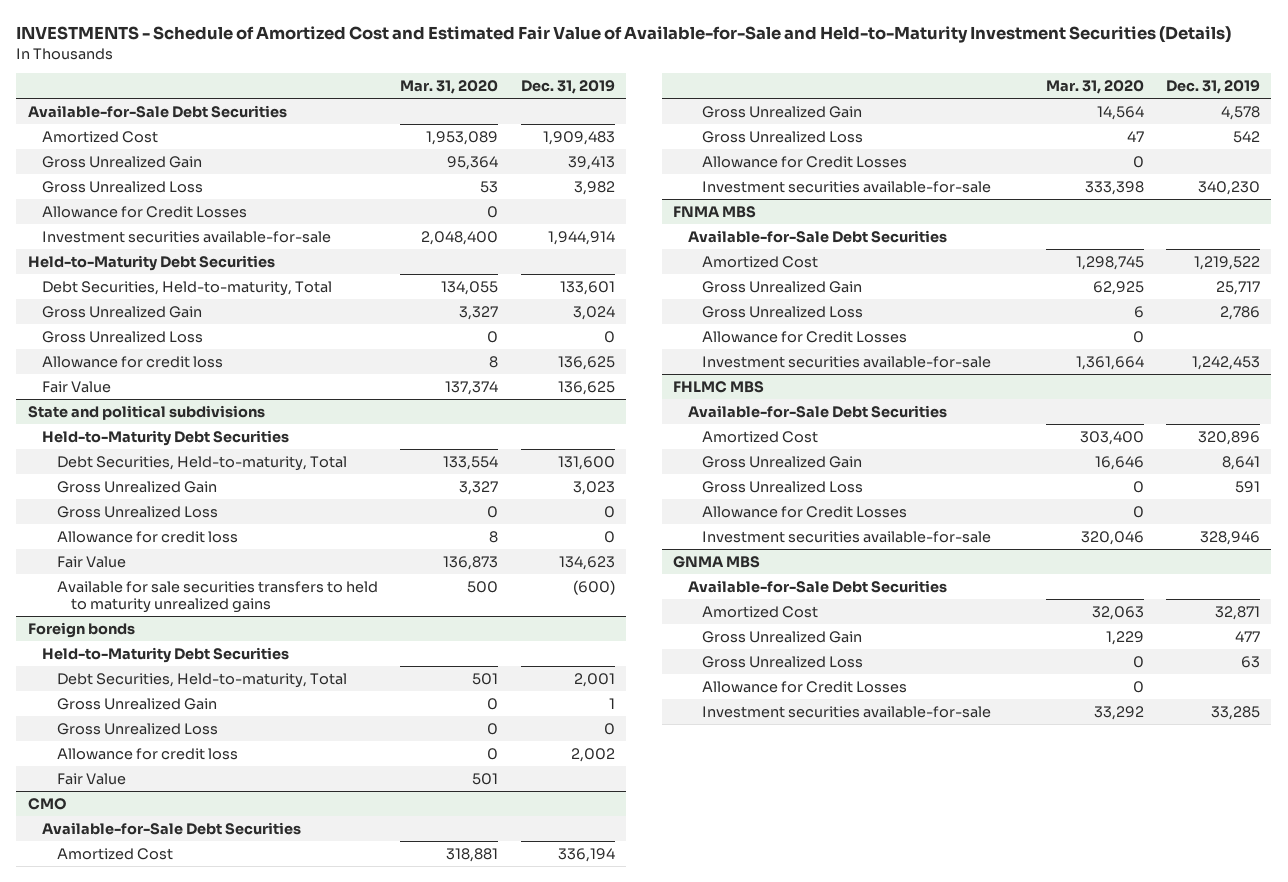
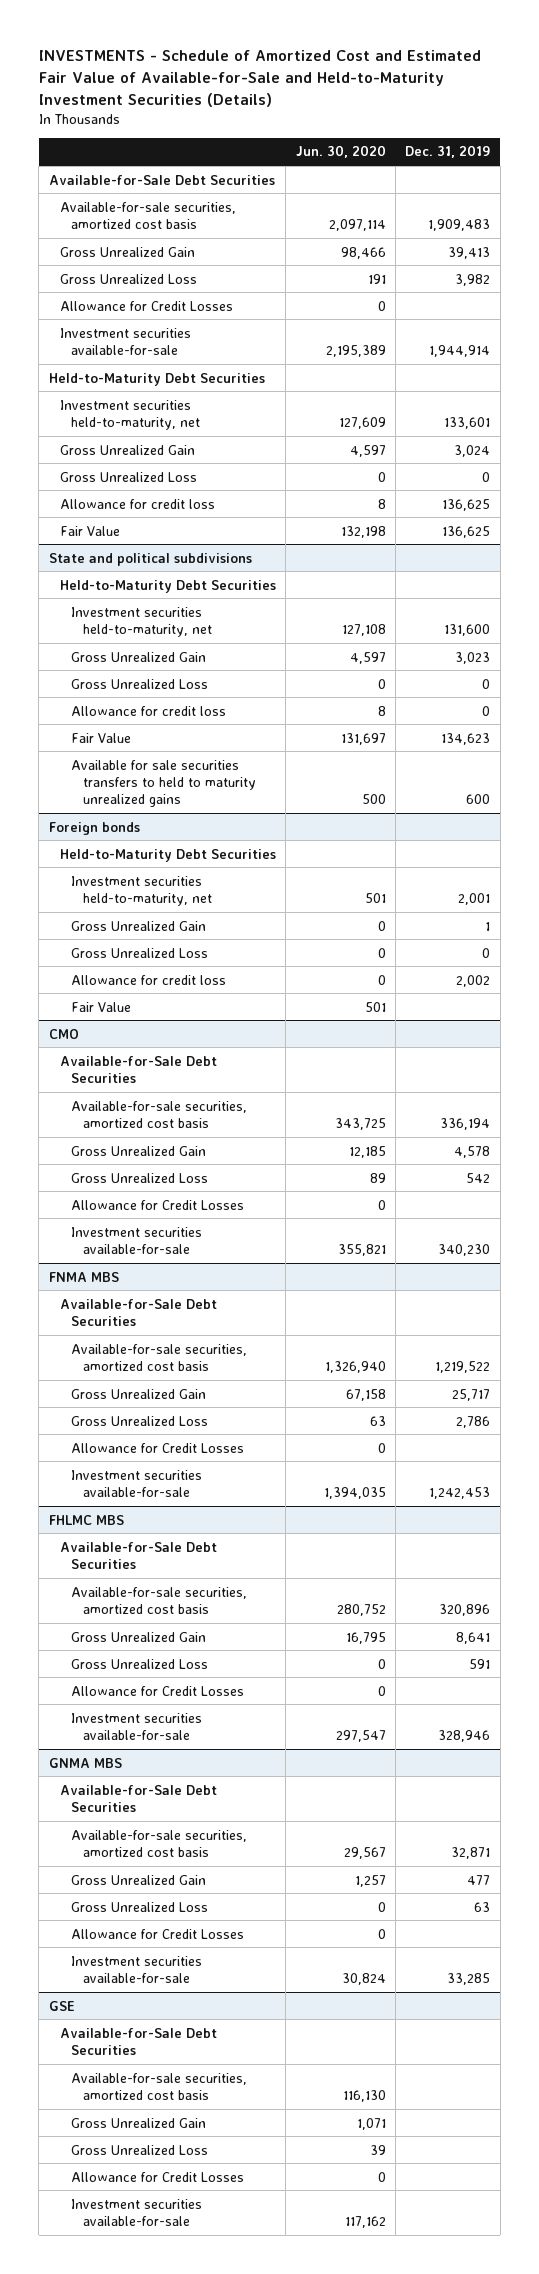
- | Mar. 31, 2020 | Dec. 31, 2019
+ | Jun. 30, 2020 | Dec. 31, 2019
- Amortized Cost | 1,953,089 | 1,909,483
+ Available-for-sale securities, amortized cost basis | 2,097,114 | 1,909,483
- Debt Securities, Held-to-maturity, Total | 134,055 | 133,601
+ Investment securities held-to-maturity, net | 127,609 | 133,601
@ State and political subdivisions
- Debt Securities, Held-to-maturity, Total | 133,554 | 131,600
+ Investment securities held-to-maturity, net | 127,108 | 131,600
- Available for sale securities transfers to held to maturity unrealized gains | 500 | (600)
+ Available for sale securities transfers to held to maturity unrealized gains | 500 | 600
@ Foreign bonds
- Debt Securities, Held-to-maturity, Total | 501 | 2,001
+ Investment securities held-to-maturity, net | 501 | 2,001
@ CMO
- Amortized Cost | 318,881 | 336,194
+ Available-for-sale securities, amortized cost basis | 343,725 | 336,194
@ FNMA MBS
- Amortized Cost | 1,298,745 | 1,219,522
+ Available-for-sale securities, amortized cost basis | 1,326,940 | 1,219,522
@ FHLMC MBS
- Amortized Cost | 303,400 | 320,896
+ Available-for-sale securities, amortized cost basis | 280,752 | 320,896
@ GNMA MBS
- Amortized Cost | 32,063 | 32,871
+ Available-for-sale securities, amortized cost basis | 29,567 | 32,871
+ GSE
+ Available-for-Sale Debt Securities
+ Available-for-sale securities, amortized cost basis | 116,130 |
+ Gross Unrealized Gain | 1,071 |
+ Gross Unrealized Loss | 39 |
+ Allowance for Credit Losses | 0 |
+ Investment securities available-for-sale | 117,162 |

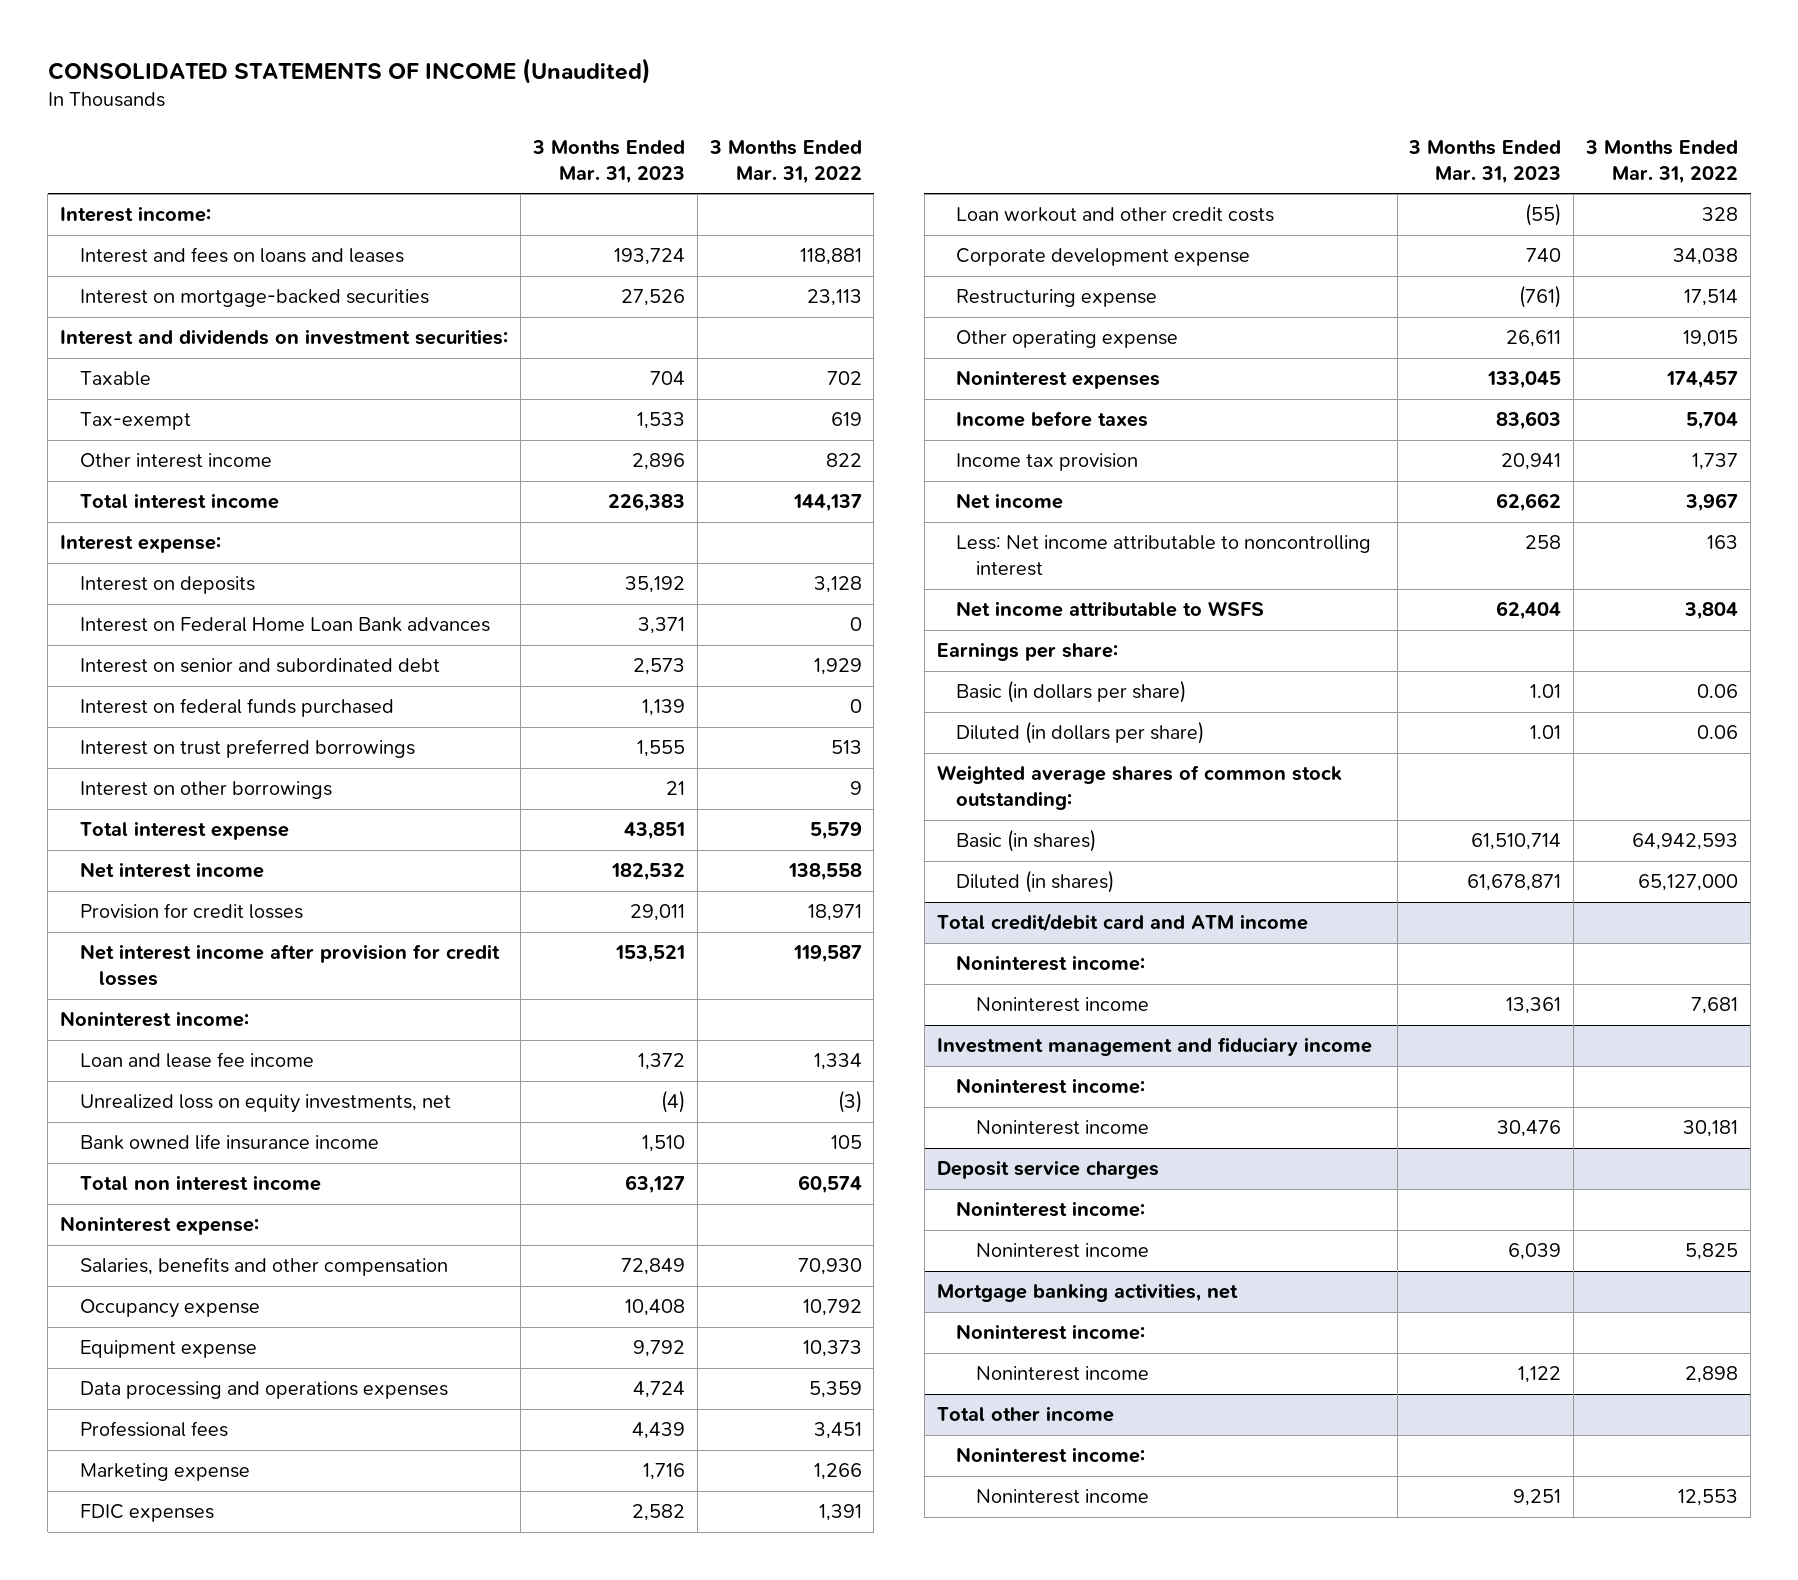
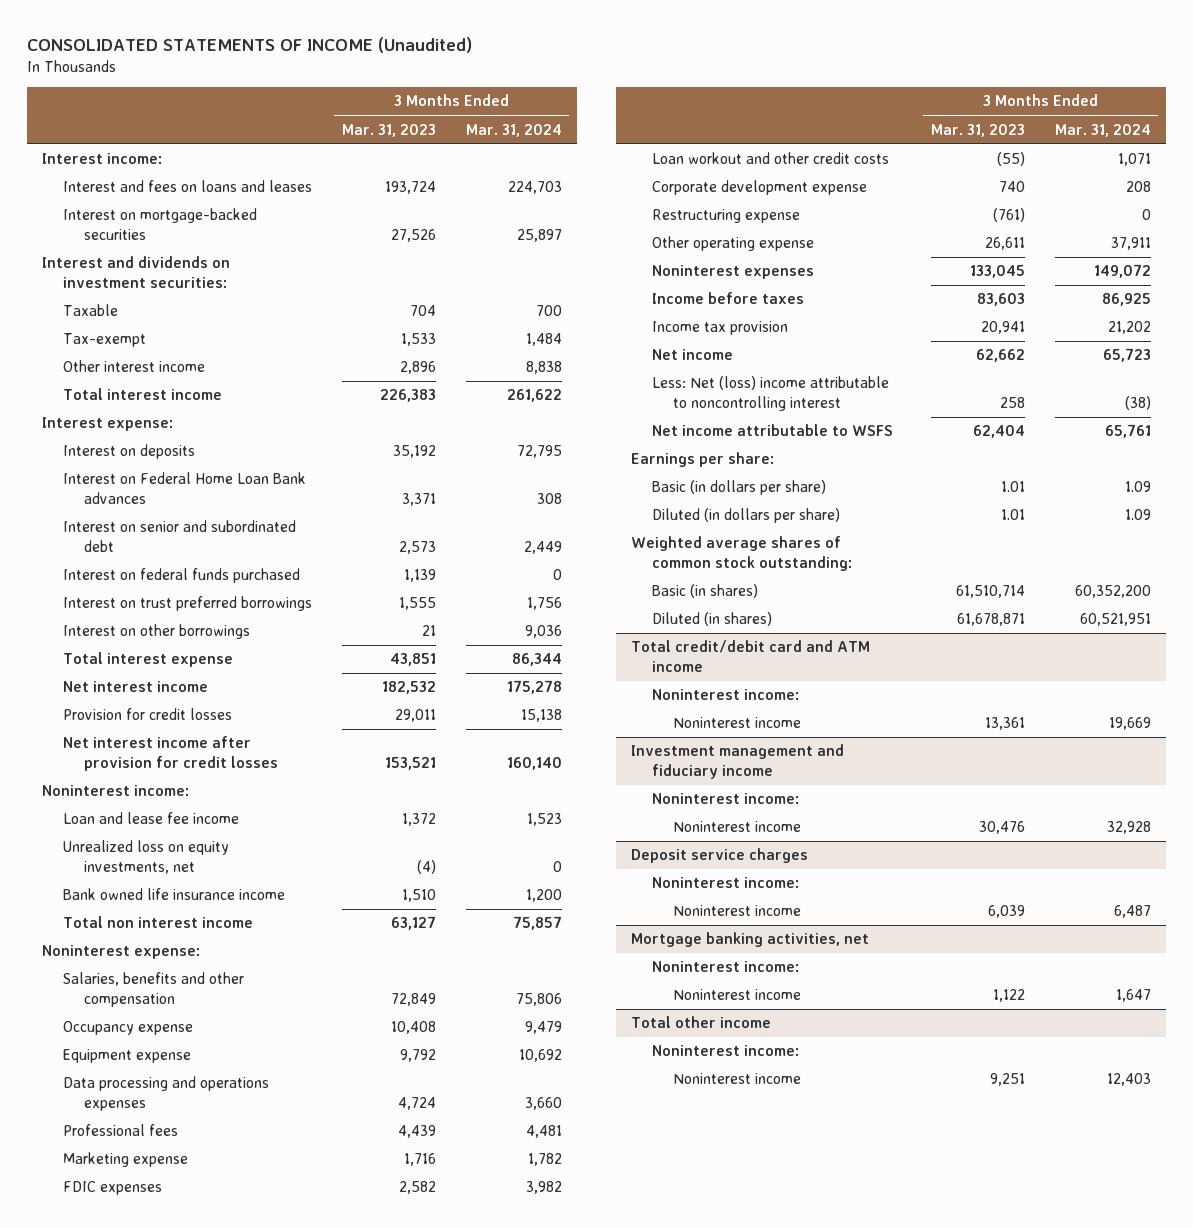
- | 3 Months Ended Mar. 31, 2023 | 3 Months Ended Mar. 31, 2022
+ | 3 Months Ended Mar. 31, 2023 | 3 Months Ended Mar. 31, 2024
- Less: Net income attributable to noncontrolling interest | 258 | 163
+ Less: Net (loss) income attributable to noncontrolling interest | 258 | (38)

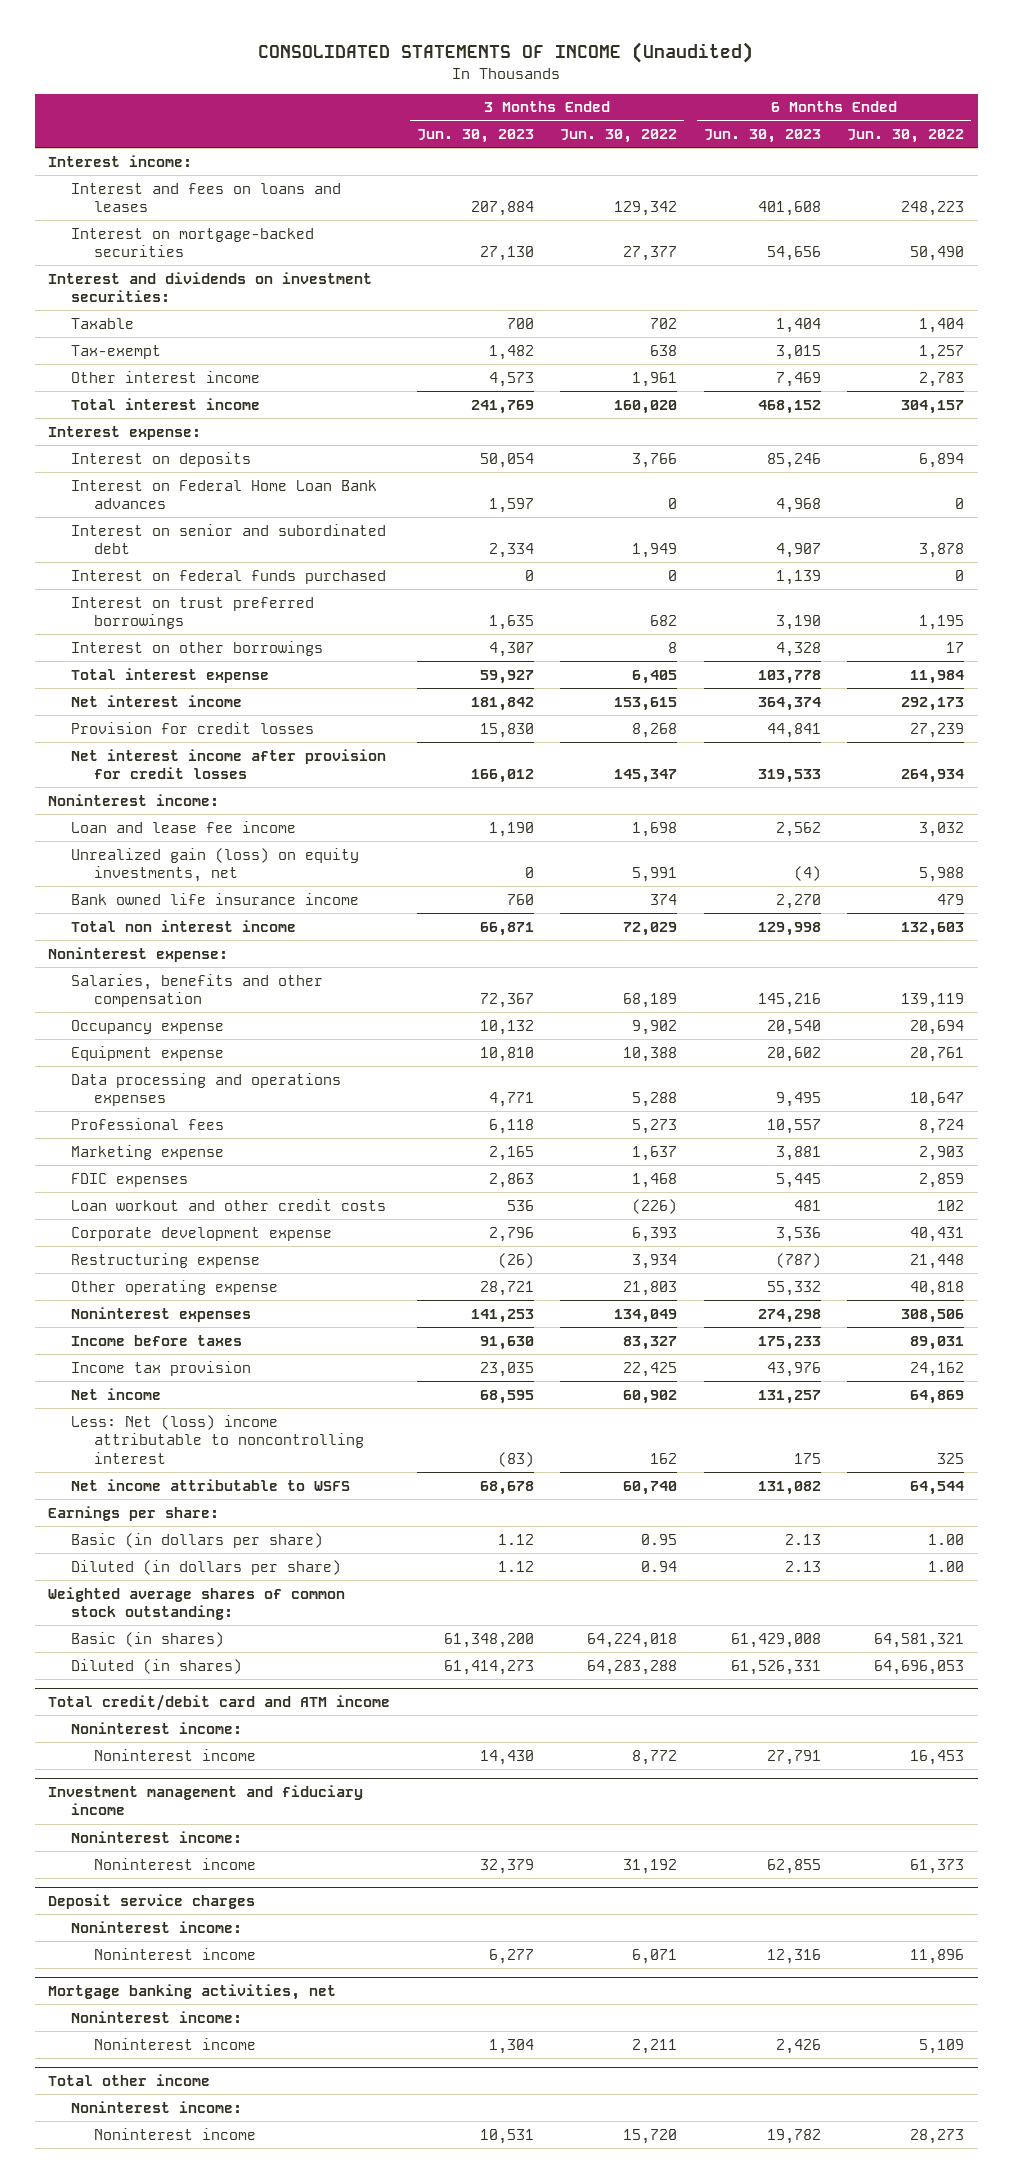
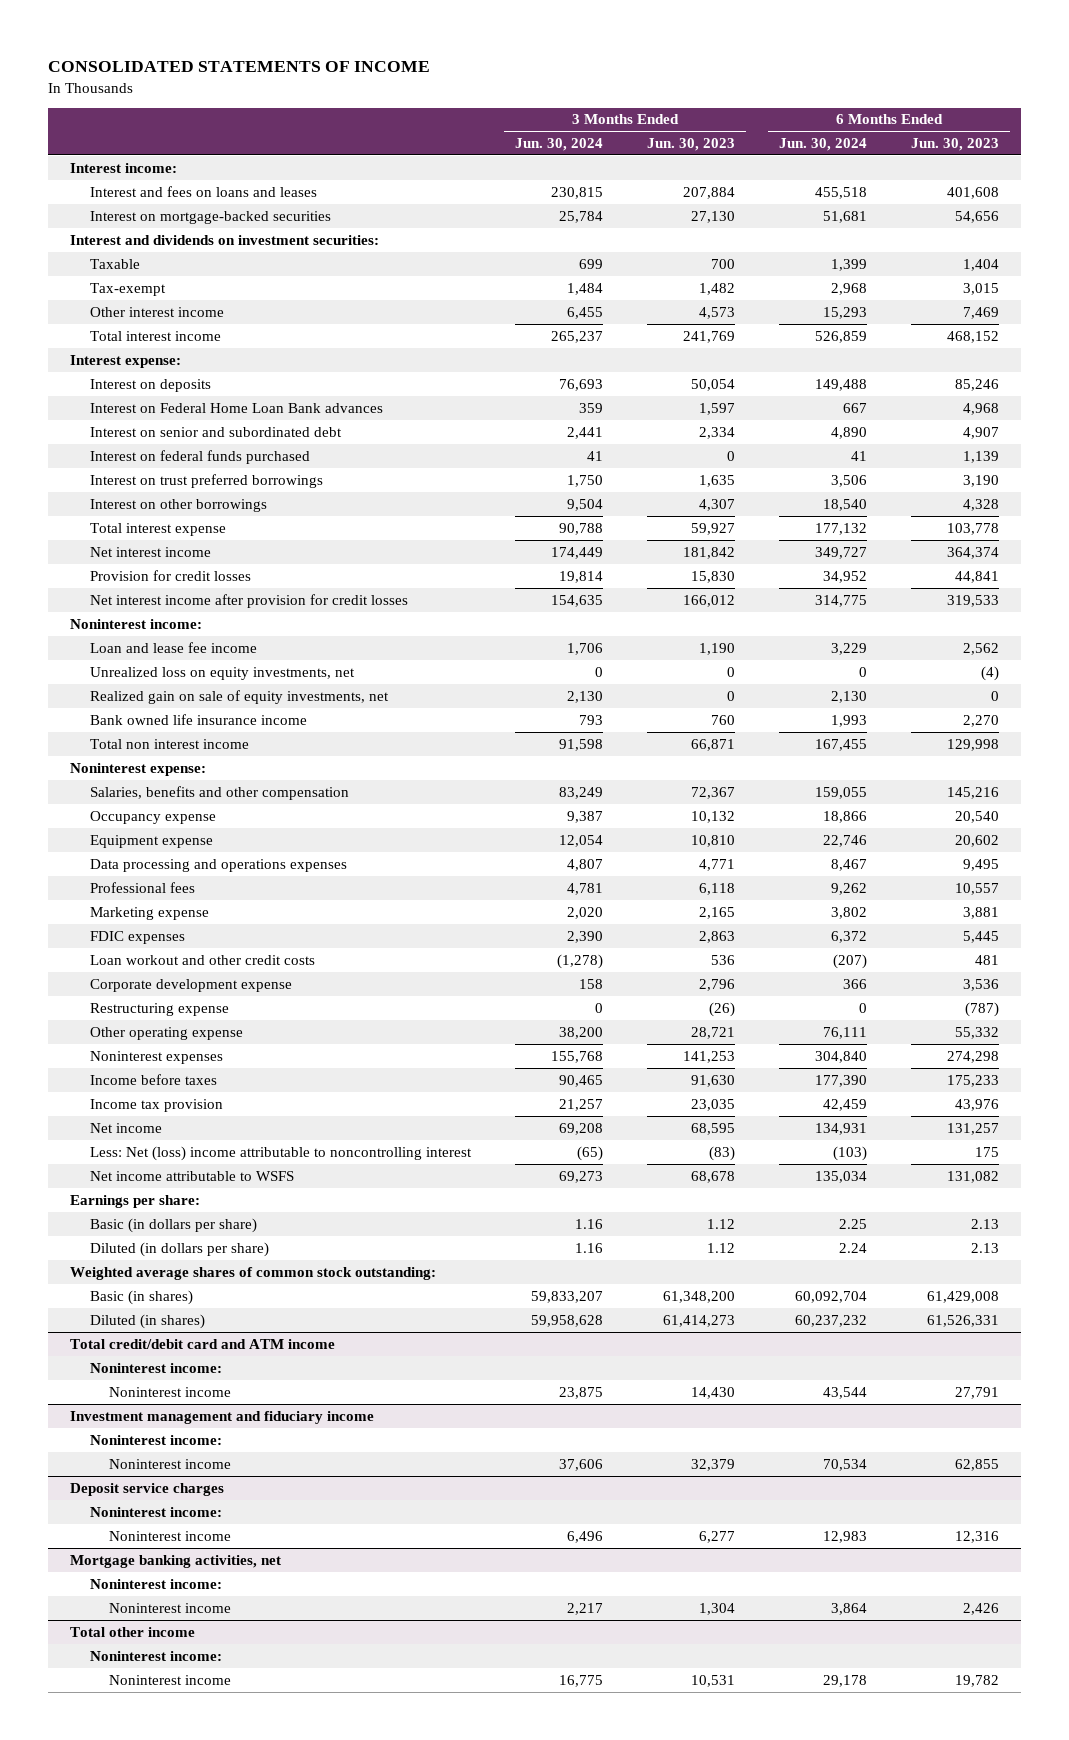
- CONSOLIDATED STATEMENTS OF INCOME (Unaudited)
+ CONSOLIDATED STATEMENTS OF INCOME
- | 3 Months Ended Jun. 30, 2023 | 3 Months Ended Jun. 30, 2022 | 6 Months Ended Jun. 30, 2023 | 6 Months Ended Jun. 30, 2022
+ | 3 Months Ended Jun. 30, 2024 | 3 Months Ended Jun. 30, 2023 | 6 Months Ended Jun. 30, 2024 | 6 Months Ended Jun. 30, 2023
- Unrealized gain (loss) on equity investments, net | 0 | 5,991 | (4) | 5,988
+ Unrealized loss on equity investments, net | 0 | 0 | 0 | (4)
+ Realized gain on sale of equity investments, net | 2,130 | 0 | 2,130 | 0

